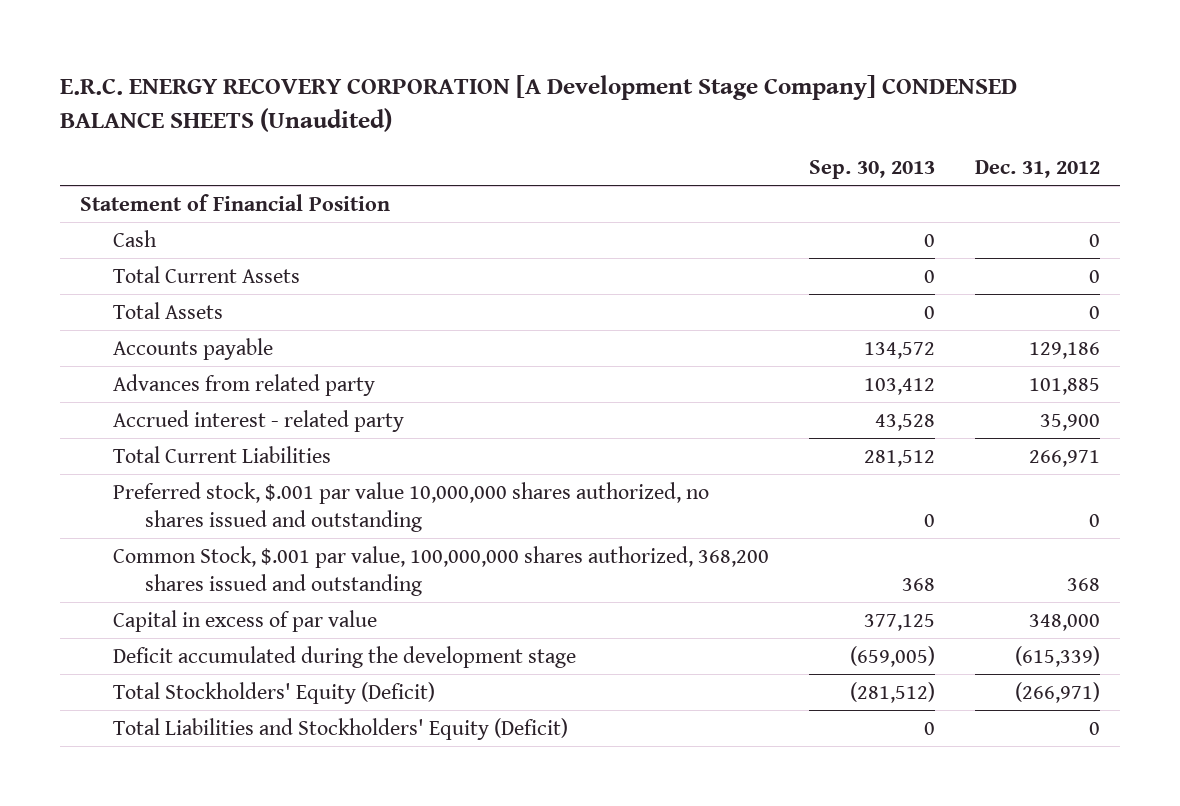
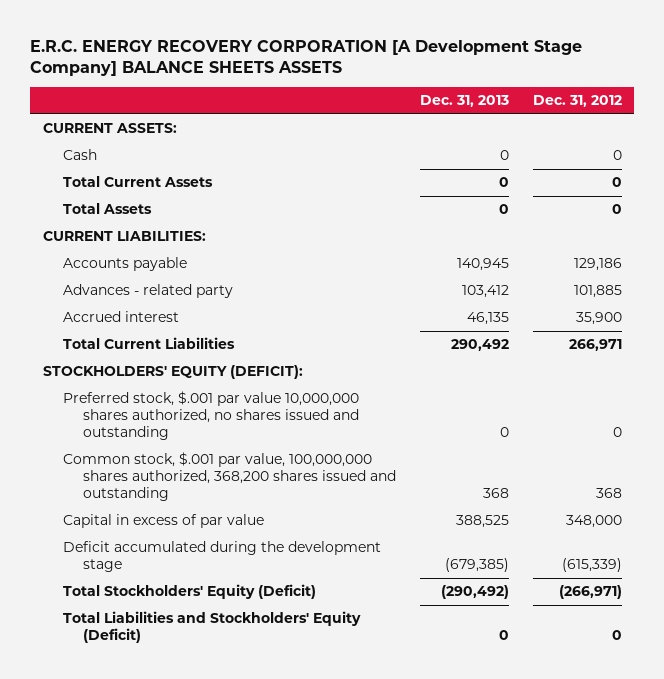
- E.R.C. ENERGY RECOVERY CORPORATION [A Development Stage Company] CONDENSED BALANCE SHEETS (Unaudited)
+ E.R.C. ENERGY RECOVERY CORPORATION [A Development Stage Company] BALANCE SHEETS ASSETS
- | Sep. 30, 2013 | Dec. 31, 2012
+ | Dec. 31, 2013 | Dec. 31, 2012
- Statement of Financial Position
+ CURRENT ASSETS:
+ CURRENT LIABILITIES:
- Advances from related party | 103,412 | 101,885
- Accrued interest - related party | 43,528 | 35,900
+ Advances - related party | 103,412 | 101,885
+ Accrued interest | 46,135 | 35,900
+ STOCKHOLDERS' EQUITY (DEFICIT):
- Common Stock, $.001 par value, 100,000,000 shares authorized, 368,200 shares issued and outstanding | 368 | 368
+ Common stock, $.001 par value, 100,000,000 shares authorized, 368,200 shares issued and outstanding | 368 | 368

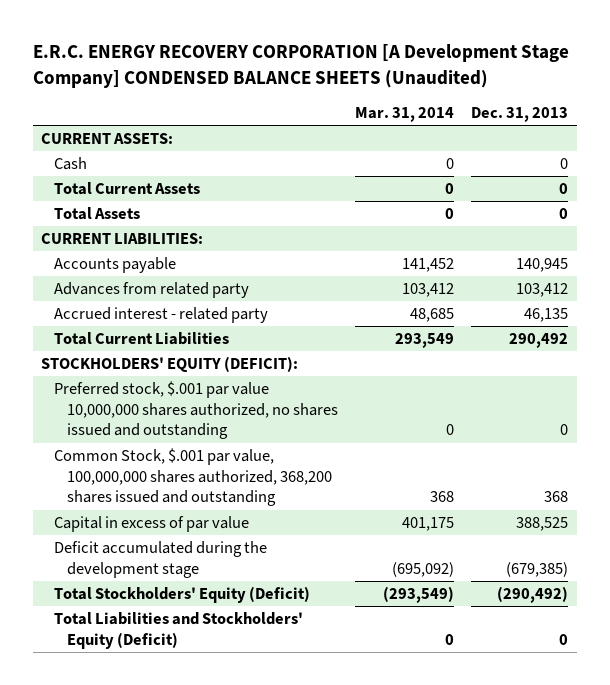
- E.R.C. ENERGY RECOVERY CORPORATION [A Development Stage Company] BALANCE SHEETS ASSETS
+ E.R.C. ENERGY RECOVERY CORPORATION [A Development Stage Company] CONDENSED BALANCE SHEETS (Unaudited)
- | Dec. 31, 2013 | Dec. 31, 2012
+ | Mar. 31, 2014 | Dec. 31, 2013
- Advances - related party | 103,412 | 101,885
- Accrued interest | 46,135 | 35,900
+ Advances from related party | 103,412 | 103,412
+ Accrued interest - related party | 48,685 | 46,135
- Common stock, $.001 par value, 100,000,000 shares authorized, 368,200 shares issued and outstanding | 368 | 368
+ Common Stock, $.001 par value, 100,000,000 shares authorized, 368,200 shares issued and outstanding | 368 | 368

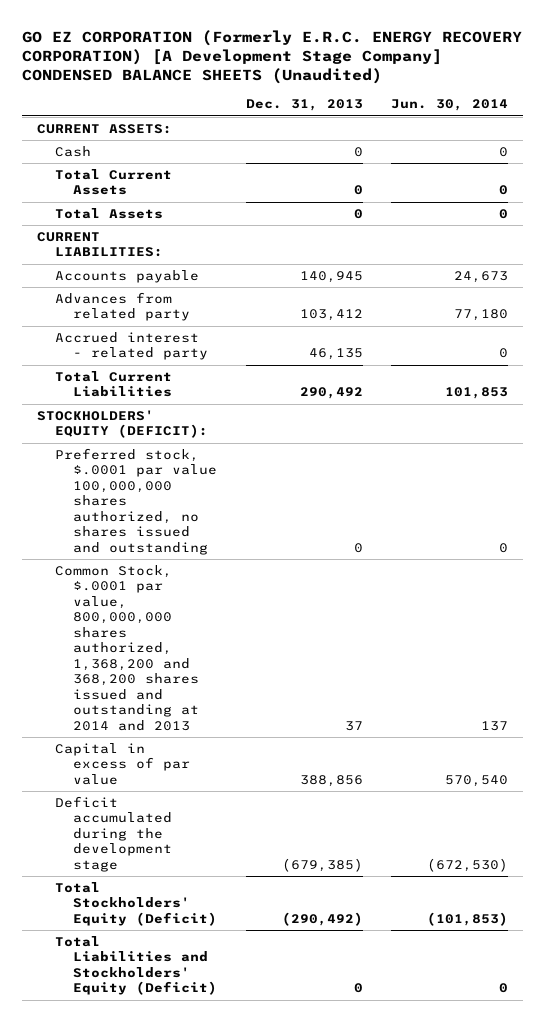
- E.R.C. ENERGY RECOVERY CORPORATION [A Development Stage Company] CONDENSED BALANCE SHEETS (Unaudited)
+ GO EZ CORPORATION (Formerly E.R.C. ENERGY RECOVERY CORPORATION) [A Development Stage Company] CONDENSED BALANCE SHEETS (Unaudited)
- | Mar. 31, 2014 | Dec. 31, 2013
+ | Dec. 31, 2013 | Jun. 30, 2014
- Preferred stock, $.001 par value 10,000,000 shares authorized, no shares issued and outstanding | 0 | 0
- Common Stock, $.001 par value, 100,000,000 shares authorized, 368,200 shares issued and outstanding | 368 | 368
- Capital in excess of par value | 401,175 | 388,525
+ Preferred stock, $.0001 par value 100,000,000 shares authorized, no shares issued and outstanding | 0 | 0
+ Common Stock, $.0001 par value, 800,000,000 shares authorized, 1,368,200 and 368,200 shares issued and outstanding at 2014 and 2013 | 37 | 137
+ Capital in excess of par value | 388,856 | 570,540

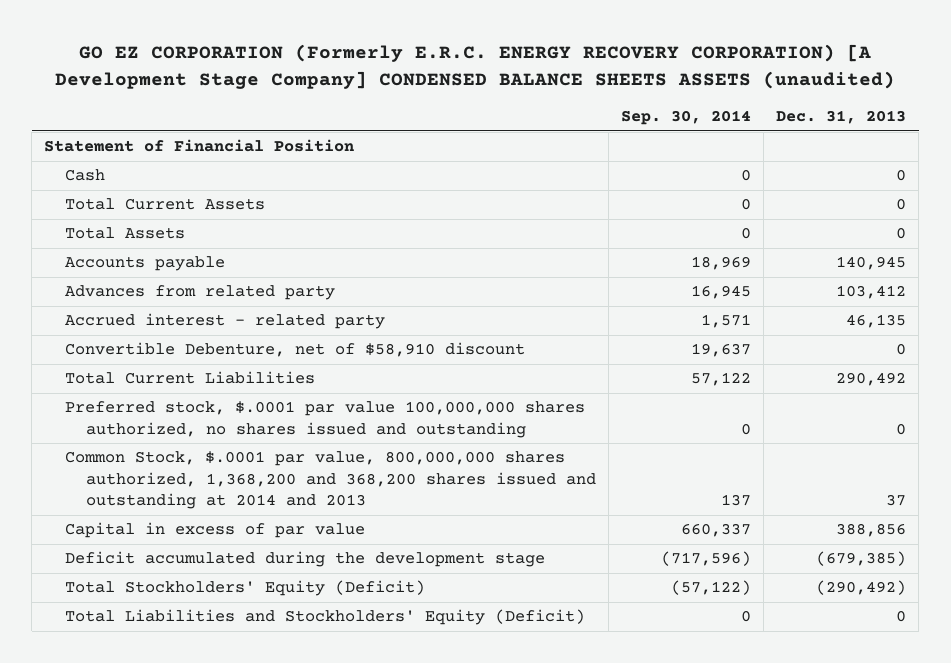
- GO EZ CORPORATION (Formerly E.R.C. ENERGY RECOVERY CORPORATION) [A Development Stage Company] CONDENSED BALANCE SHEETS (Unaudited)
+ GO EZ CORPORATION (Formerly E.R.C. ENERGY RECOVERY CORPORATION) [A Development Stage Company] CONDENSED BALANCE SHEETS ASSETS (unaudited)
- | Dec. 31, 2013 | Jun. 30, 2014
+ | Sep. 30, 2014 | Dec. 31, 2013
- CURRENT ASSETS:
+ Statement of Financial Position
- CURRENT LIABILITIES:
+ Convertible Debenture, net of $58,910 discount | 19,637 | 0
- STOCKHOLDERS' EQUITY (DEFICIT):

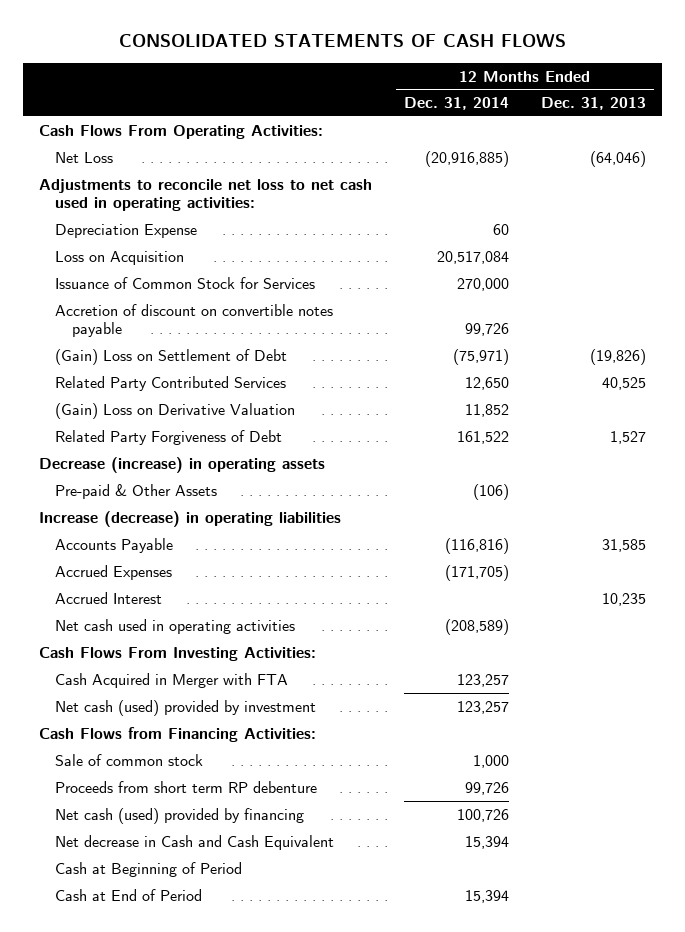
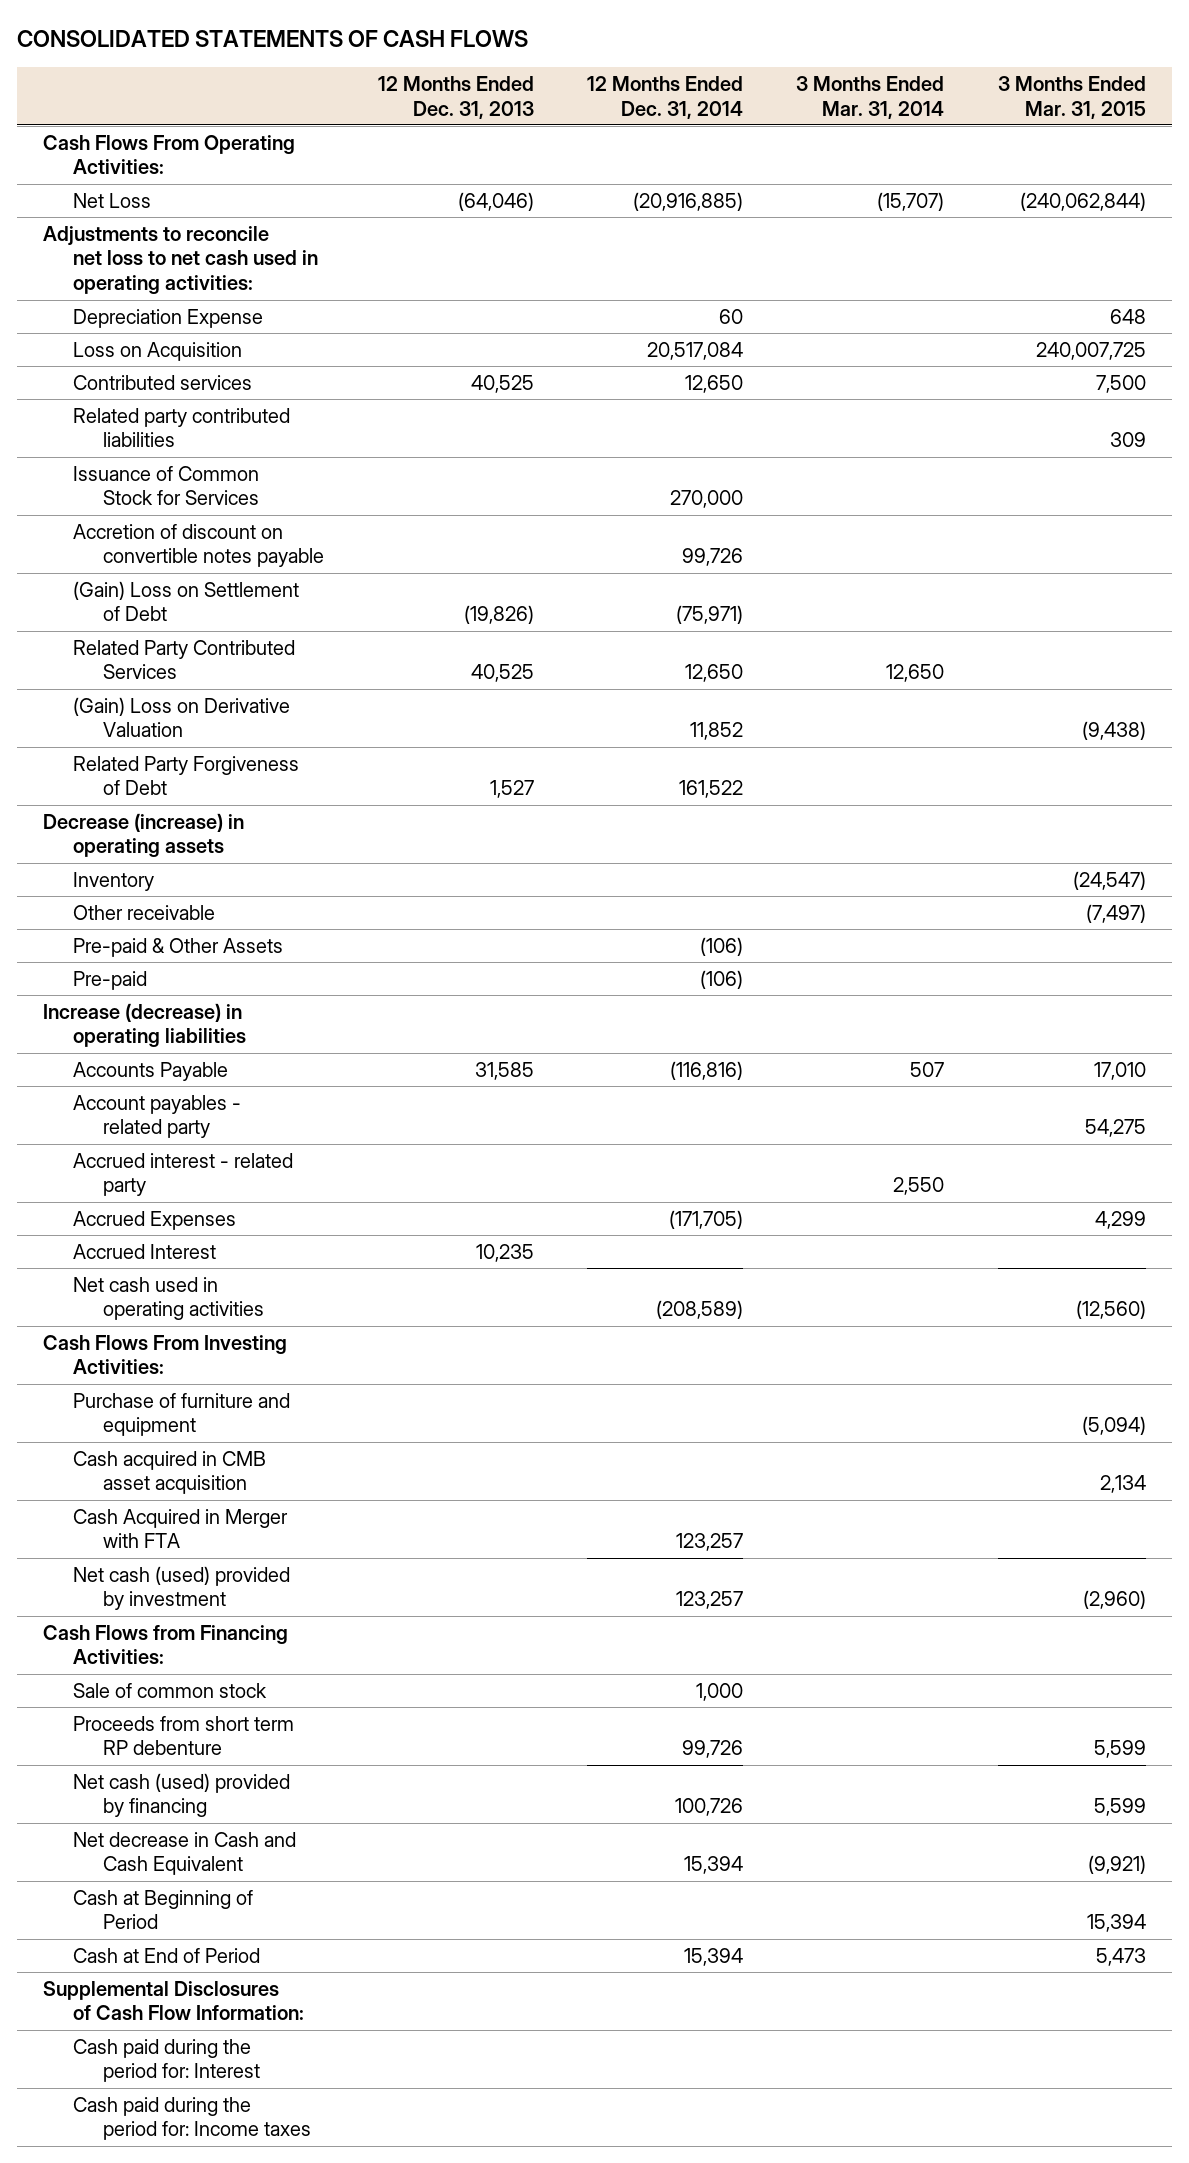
- | 12 Months Ended Dec. 31, 2014 | 12 Months Ended Dec. 31, 2013
+ | 12 Months Ended Dec. 31, 2013 | 12 Months Ended Dec. 31, 2014 | 3 Months Ended Mar. 31, 2014 | 3 Months Ended Mar. 31, 2015
+ Contributed services | 40,525 | 12,650 | | 7,500
+ Related party contributed liabilities | | | | 309
+ Inventory | | | | (24,547)
+ Other receivable | | | | (7,497)
+ Pre-paid | | (106) | |
+ Account payables - related party | | | | 54,275
+ Accrued interest - related party | | | 2,550 |
+ Purchase of furniture and equipment | | | | (5,094)
+ Cash acquired in CMB asset acquisition | | | | 2,134
+ Supplemental Disclosures of Cash Flow Information:
+ Cash paid during the period for: Interest
+ Cash paid during the period for: Income taxes

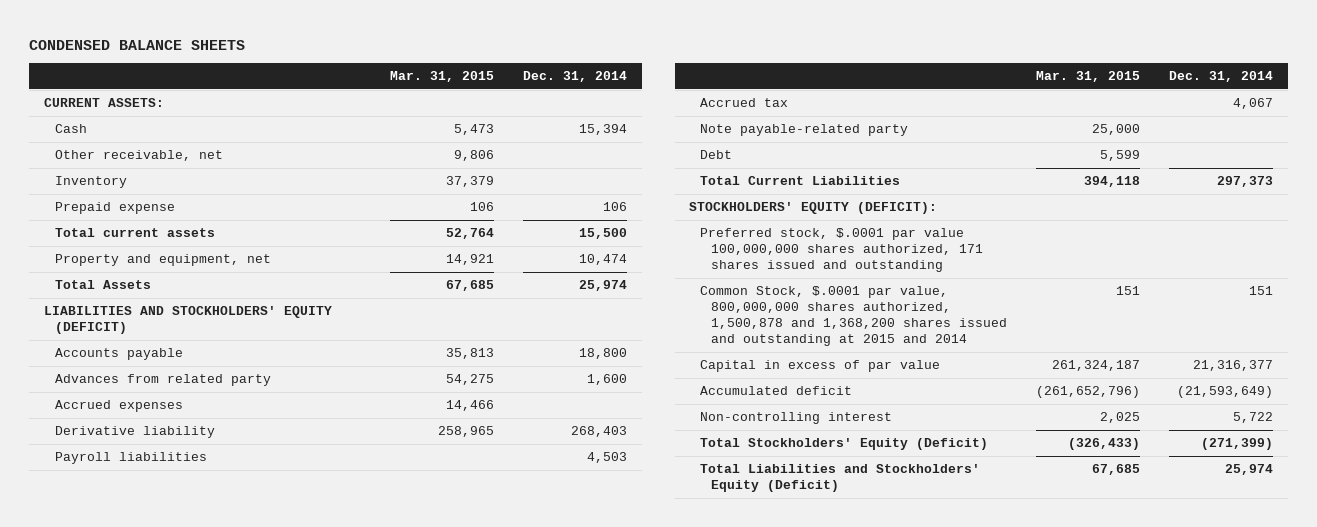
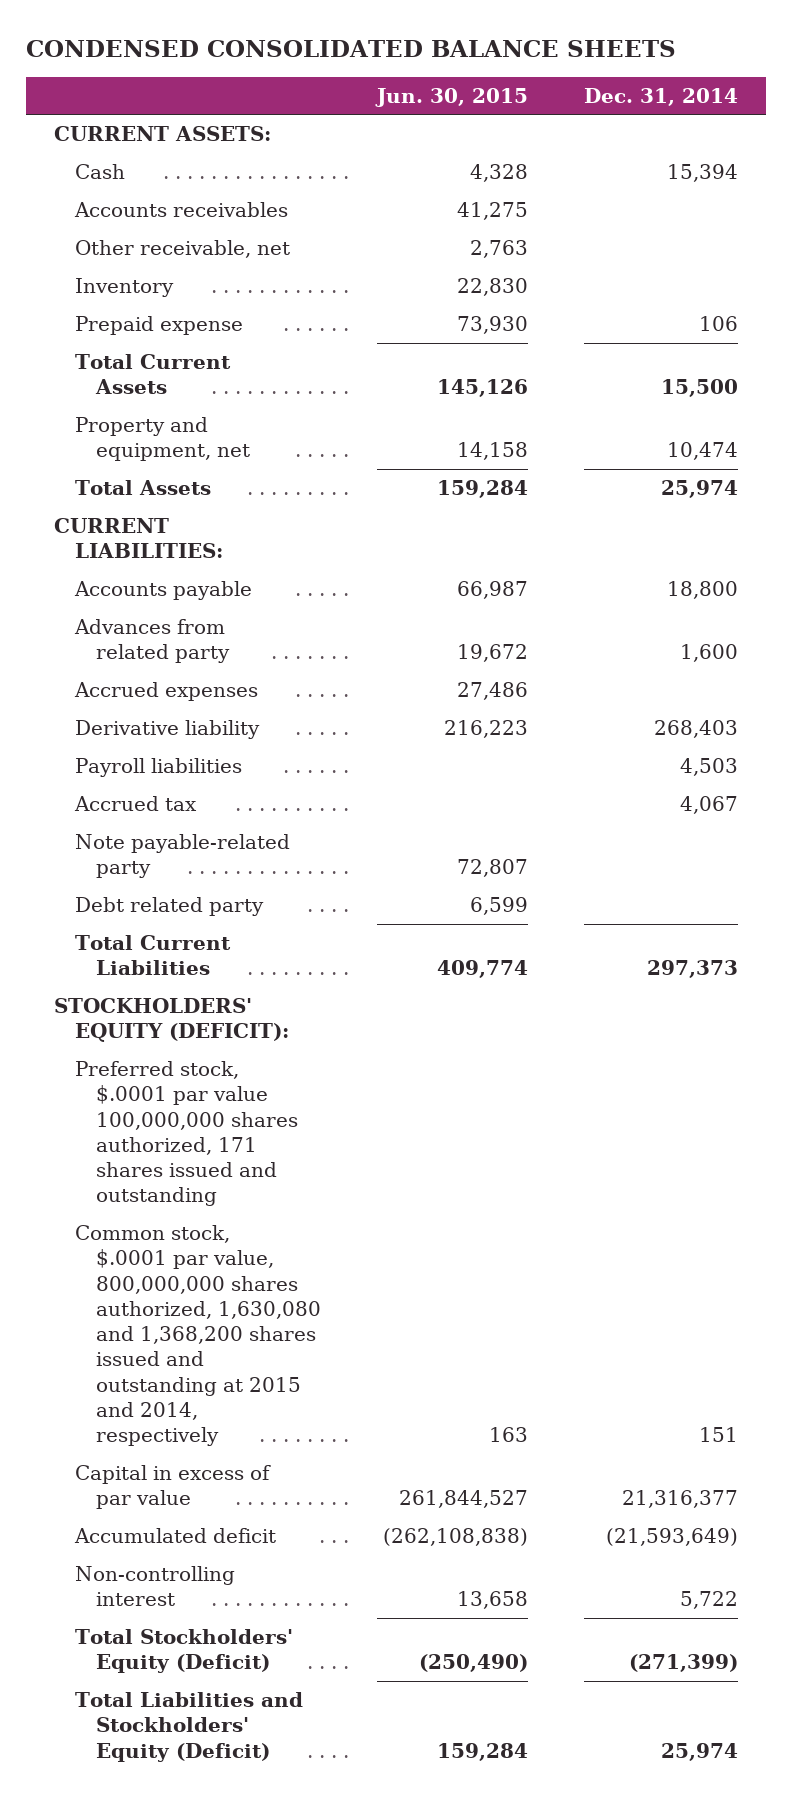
- CONDENSED BALANCE SHEETS
+ CONDENSED CONSOLIDATED BALANCE SHEETS
- | Mar. 31, 2015 | Dec. 31, 2014
+ | Jun. 30, 2015 | Dec. 31, 2014
+ Accounts receivables | 41,275 |
- Total current assets | 52,764 | 15,500
+ Total Current Assets | 145,126 | 15,500
- LIABILITIES AND STOCKHOLDERS' EQUITY (DEFICIT)
+ CURRENT LIABILITIES:
- Debt | 5,599 |
+ Debt related party | 6,599 |
- Common Stock, $.0001 par value, 800,000,000 shares authorized, 1,500,878 and 1,368,200 shares issued and outstanding at 2015 and 2014 | 151 | 151
+ Common stock, $.0001 par value, 800,000,000 shares authorized, 1,630,080 and 1,368,200 shares issued and outstanding at 2015 and 2014, respectively | 163 | 151

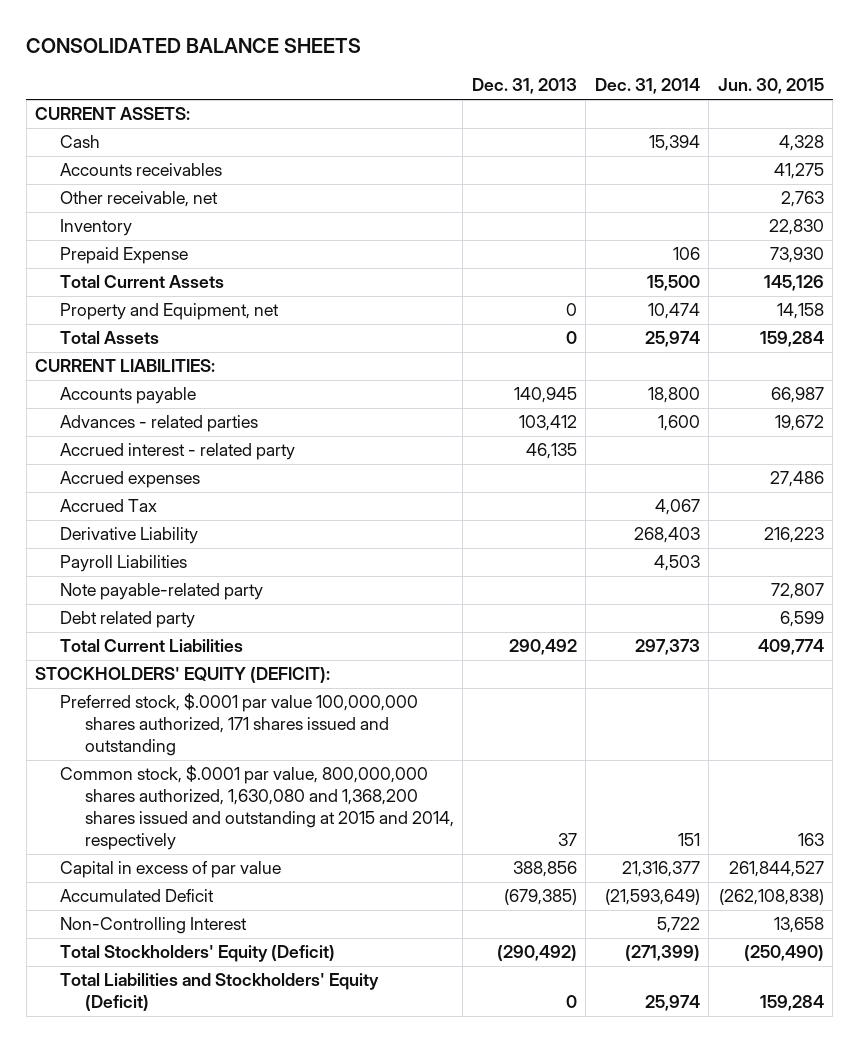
- CONDENSED CONSOLIDATED BALANCE SHEETS
+ CONSOLIDATED BALANCE SHEETS
- | Jun. 30, 2015 | Dec. 31, 2014
+ | Dec. 31, 2013 | Dec. 31, 2014 | Jun. 30, 2015
- Prepaid expense | 73,930 | 106
+ Prepaid Expense | | 106 | 73,930
- Property and equipment, net | 14,158 | 10,474
+ Property and Equipment, net | 0 | 10,474 | 14,158
- Advances from related party | 19,672 | 1,600
+ Advances - related parties | 103,412 | 1,600 | 19,672
+ Accrued interest - related party | 46,135 | |
- Derivative liability | 216,223 | 268,403
- Payroll liabilities | | 4,503
- Accrued tax | | 4,067
+ Accrued Tax | | 4,067 |
+ Derivative Liability | | 268,403 | 216,223
+ Payroll Liabilities | | 4,503 |
- Accumulated deficit | (262,108,838) | (21,593,649)
- Non-controlling interest | 13,658 | 5,722
+ Accumulated Deficit | (679,385) | (21,593,649) | (262,108,838)
+ Non-Controlling Interest | | 5,722 | 13,658

